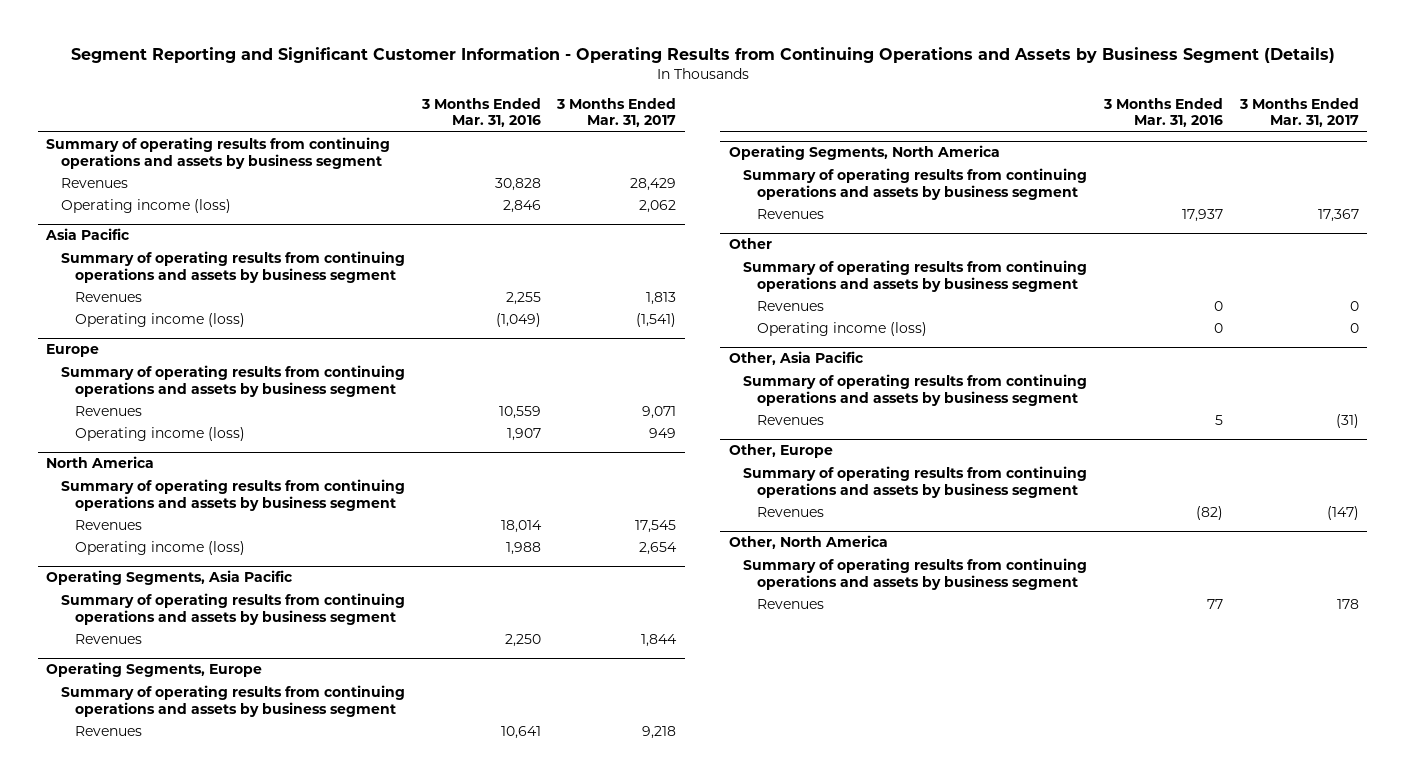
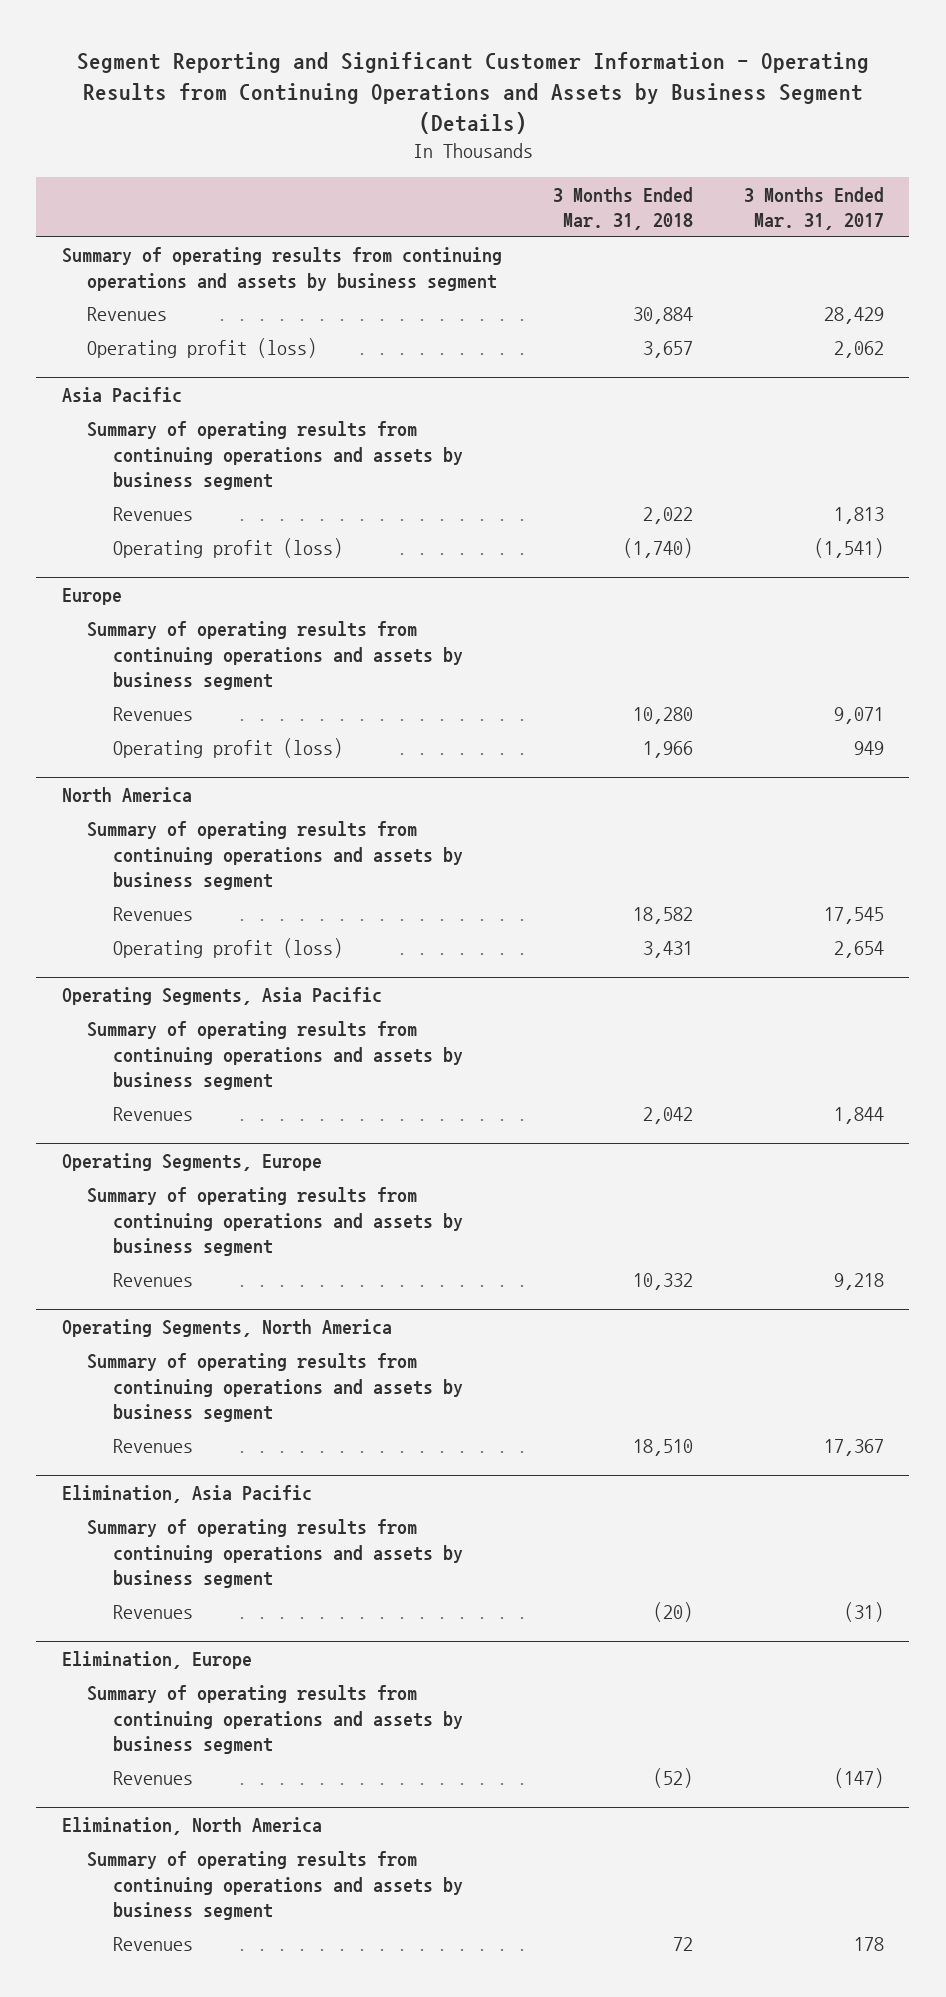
- | 3 Months Ended Mar. 31, 2016 | 3 Months Ended Mar. 31, 2017
+ | 3 Months Ended Mar. 31, 2018 | 3 Months Ended Mar. 31, 2017
- Operating income (loss) | 2,846 | 2,062
+ Operating profit (loss) | 3,657 | 2,062
@ Asia Pacific
- Operating income (loss) | (1,049) | (1,541)
+ Operating profit (loss) | (1,740) | (1,541)
@ Europe
- Operating income (loss) | 1,907 | 949
+ Operating profit (loss) | 1,966 | 949
@ North America
- Operating income (loss) | 1,988 | 2,654
+ Operating profit (loss) | 3,431 | 2,654
- Other
- Summary of operating results from continuing operations and assets by business segment
- Revenues | 0 | 0
- Operating income (loss) | 0 | 0
- Other, Asia Pacific
+ Elimination, Asia Pacific
- Other, Europe
+ Elimination, Europe
- Other, North America
+ Elimination, North America

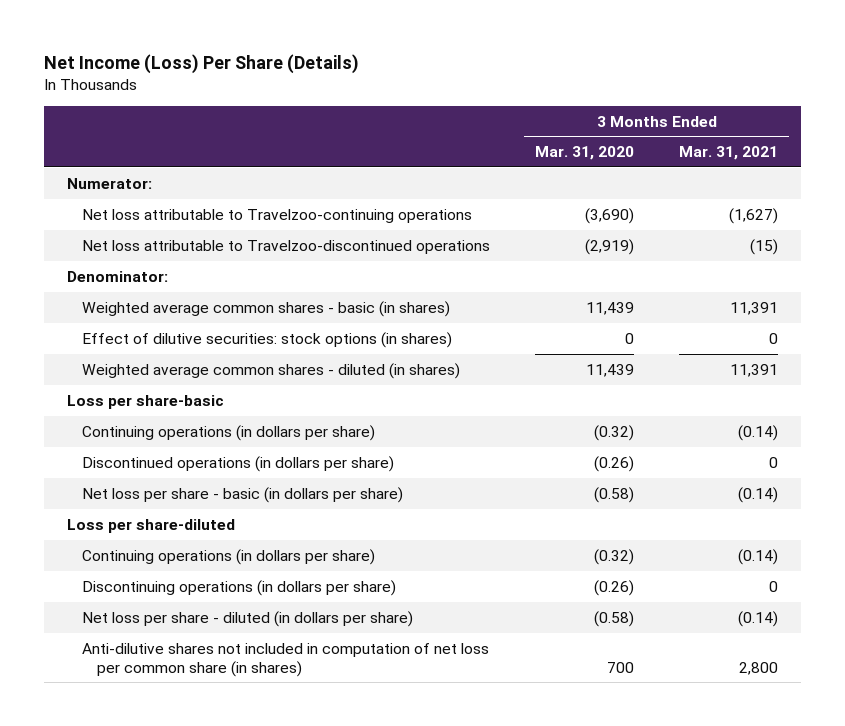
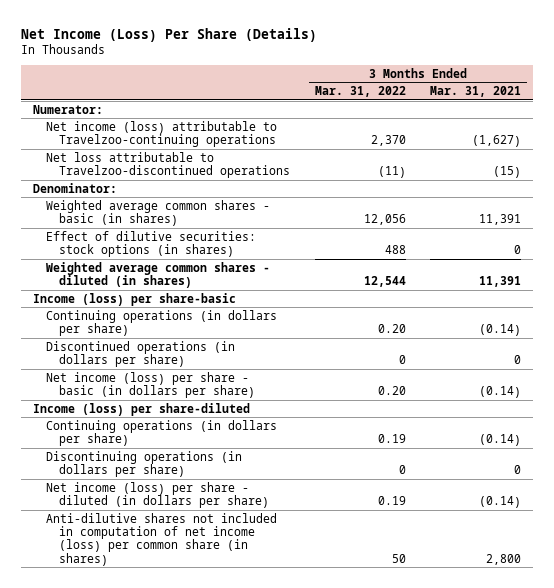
- | 3 Months Ended Mar. 31, 2020 | 3 Months Ended Mar. 31, 2021
+ | 3 Months Ended Mar. 31, 2022 | 3 Months Ended Mar. 31, 2021
- Net loss attributable to Travelzoo-continuing operations | (3,690) | (1,627)
+ Net income (loss) attributable to Travelzoo-continuing operations | 2,370 | (1,627)
- Loss per share-basic
+ Income (loss) per share-basic
- Net loss per share - basic (in dollars per share) | (0.58) | (0.14)
- Loss per share-diluted
+ Net income (loss) per share - basic (in dollars per share) | 0.20 | (0.14)
+ Income (loss) per share-diluted
- Net loss per share - diluted (in dollars per share) | (0.58) | (0.14)
- Anti-dilutive shares not included in computation of net loss per common share (in shares) | 700 | 2,800
+ Net income (loss) per share - diluted (in dollars per share) | 0.19 | (0.14)
+ Anti-dilutive shares not included in computation of net income (loss) per common share (in shares) | 50 | 2,800

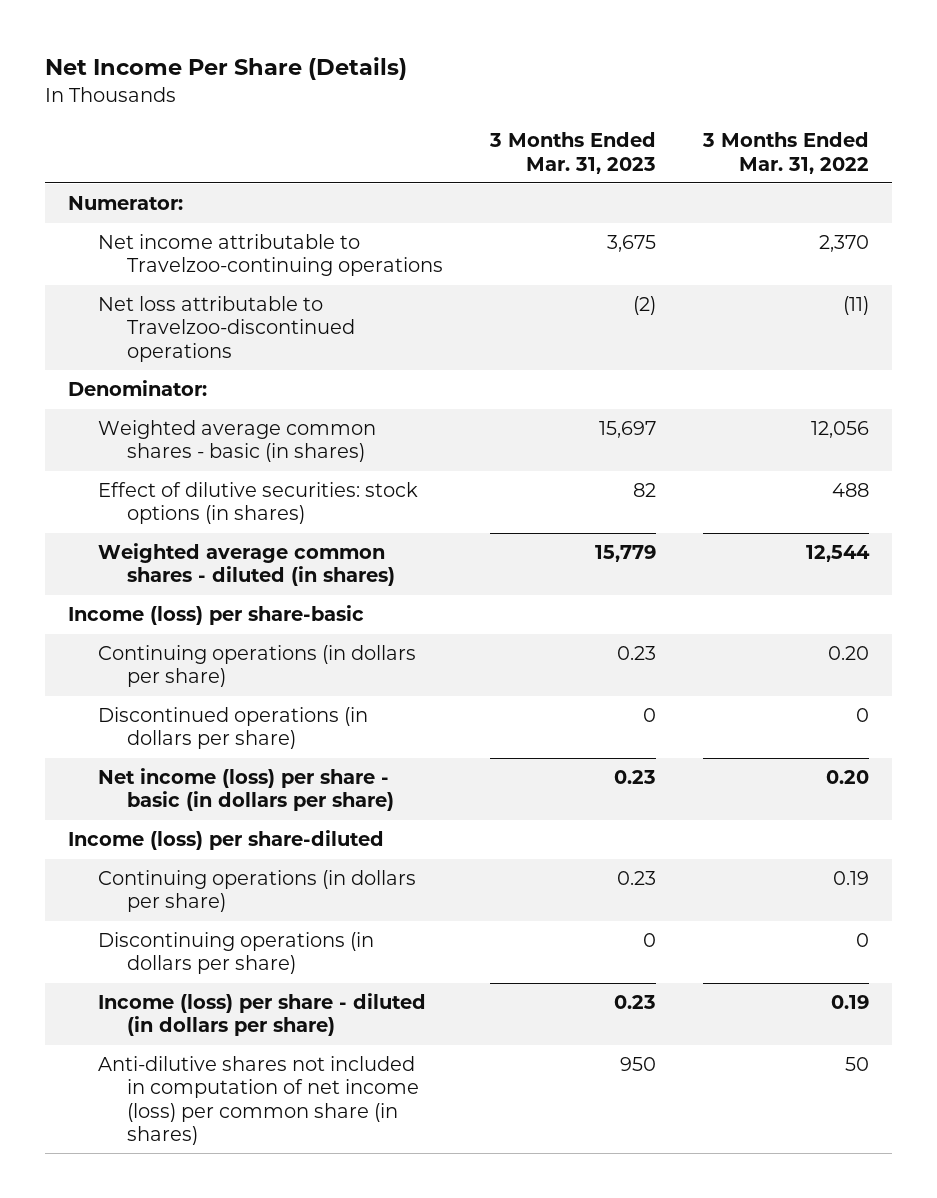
- Net Income (Loss) Per Share (Details)
+ Net Income Per Share (Details)
- | 3 Months Ended Mar. 31, 2022 | 3 Months Ended Mar. 31, 2021
+ | 3 Months Ended Mar. 31, 2023 | 3 Months Ended Mar. 31, 2022
- Net income (loss) attributable to Travelzoo-continuing operations | 2,370 | (1,627)
+ Net income attributable to Travelzoo-continuing operations | 3,675 | 2,370
- Net income (loss) per share - diluted (in dollars per share) | 0.19 | (0.14)
+ Income (loss) per share - diluted (in dollars per share) | 0.23 | 0.19

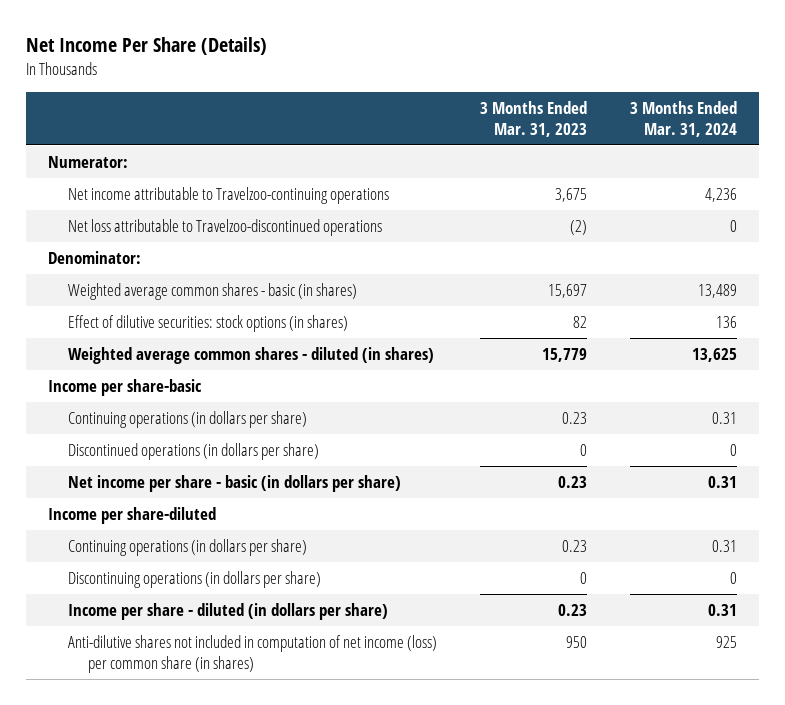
- | 3 Months Ended Mar. 31, 2023 | 3 Months Ended Mar. 31, 2022
+ | 3 Months Ended Mar. 31, 2023 | 3 Months Ended Mar. 31, 2024
- Income (loss) per share-basic
+ Income per share-basic
- Net income (loss) per share - basic (in dollars per share) | 0.23 | 0.20
- Income (loss) per share-diluted
+ Net income per share - basic (in dollars per share) | 0.23 | 0.31
+ Income per share-diluted
- Income (loss) per share - diluted (in dollars per share) | 0.23 | 0.19
+ Income per share - diluted (in dollars per share) | 0.23 | 0.31

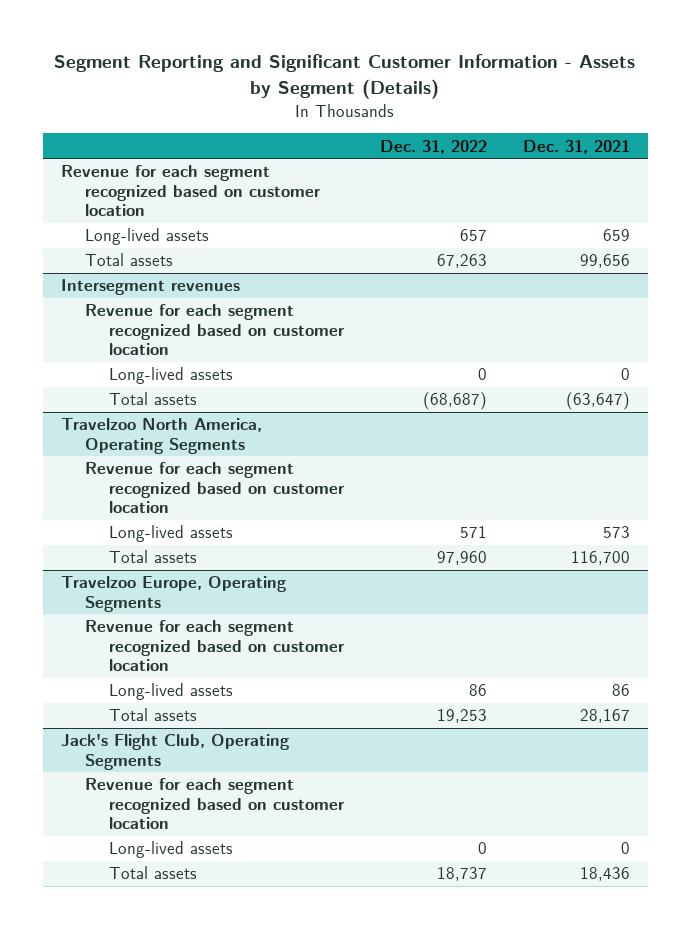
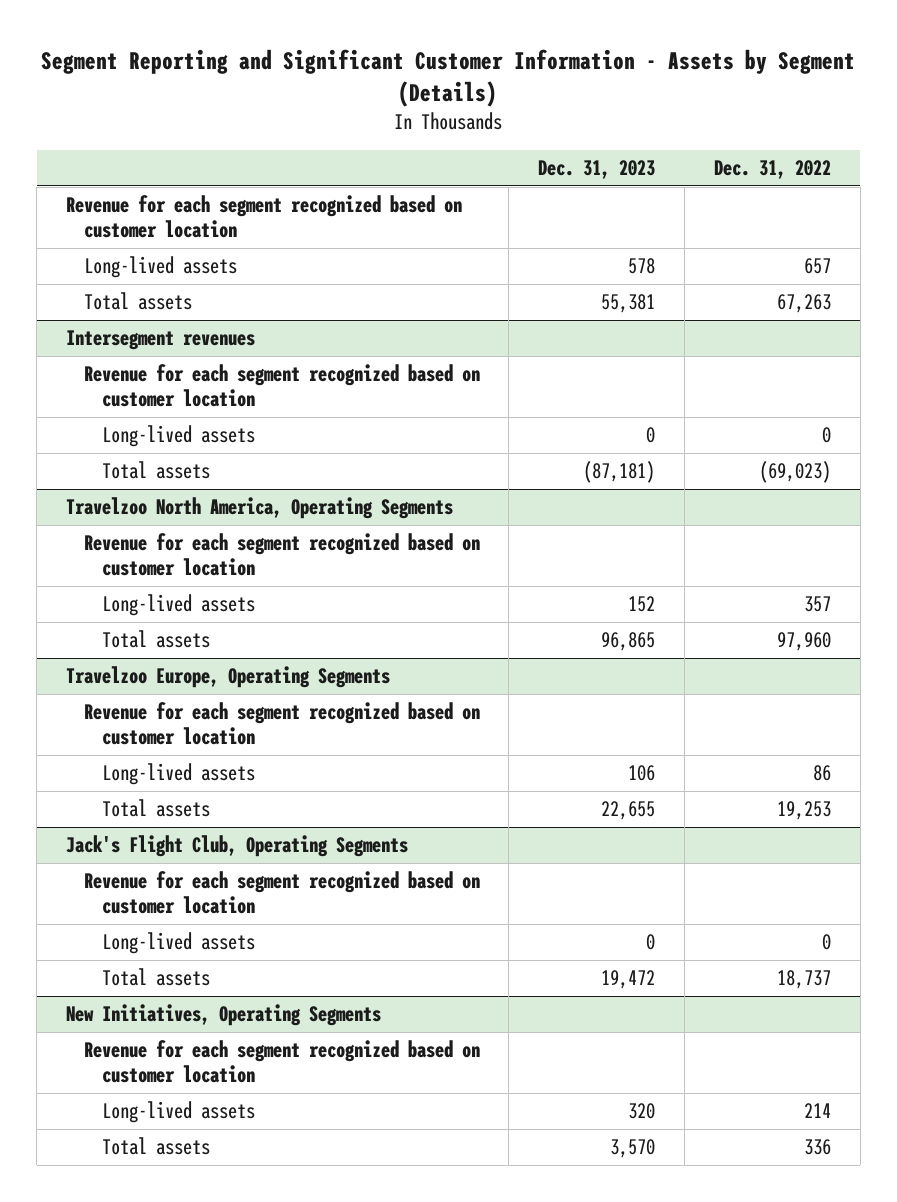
- | Dec. 31, 2022 | Dec. 31, 2021
+ | Dec. 31, 2023 | Dec. 31, 2022
@ Intersegment revenues
- Total assets | (68,687) | (63,647)
+ Total assets | (87,181) | (69,023)
@ Travelzoo North America, Operating Segments
- Long-lived assets | 571 | 573
+ Long-lived assets | 152 | 357
+ New Initiatives, Operating Segments
+ Revenue for each segment recognized based on customer location
+ Long-lived assets | 320 | 214
+ Total assets | 3,570 | 336

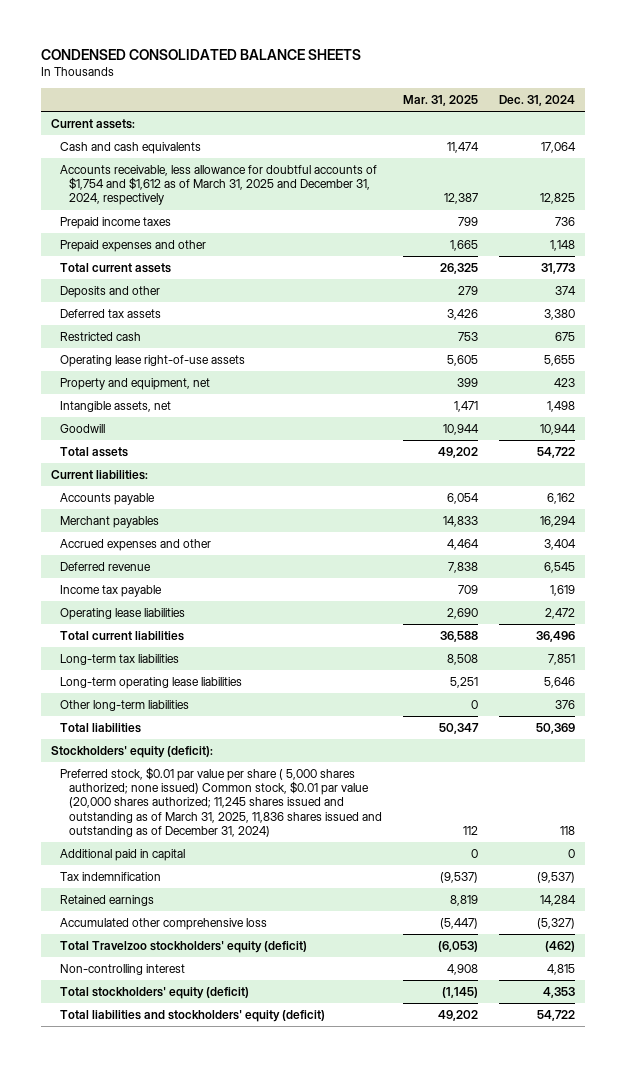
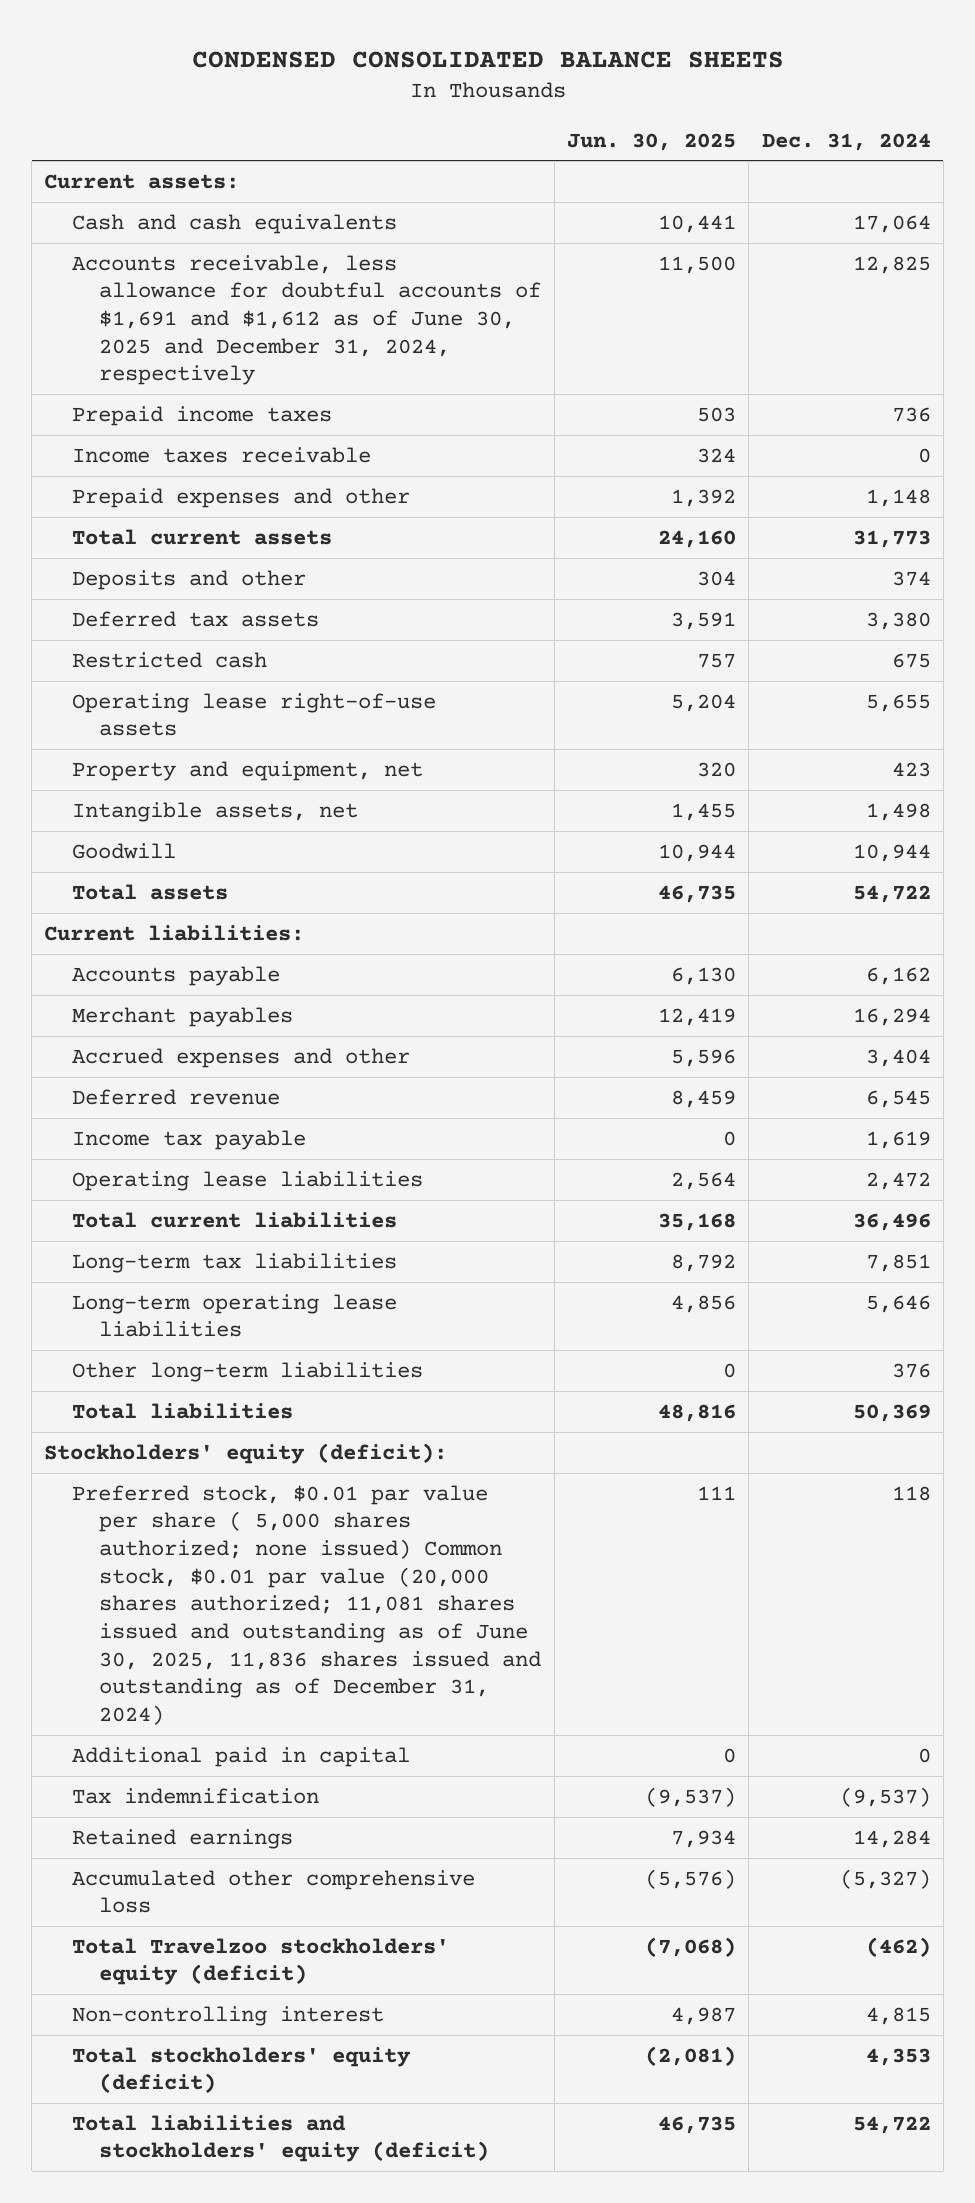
- | Mar. 31, 2025 | Dec. 31, 2024
+ | Jun. 30, 2025 | Dec. 31, 2024
- Accounts receivable, less allowance for doubtful accounts of $1,754 and $1,612 as of March 31, 2025 and December 31, 2024, respectively | 12,387 | 12,825
+ Accounts receivable, less allowance for doubtful accounts of $1,691 and $1,612 as of June 30, 2025 and December 31, 2024, respectively | 11,500 | 12,825
+ Income taxes receivable | 324 | 0
- Preferred stock, $0.01 par value per share ( 5,000 shares authorized; none issued) Common stock, $0.01 par value (20,000 shares authorized; 11,245 shares issued and outstanding as of March 31, 2025, 11,836 shares issued and outstanding as of December 31, 2024) | 112 | 118
+ Preferred stock, $0.01 par value per share ( 5,000 shares authorized; none issued) Common stock, $0.01 par value (20,000 shares authorized; 11,081 shares issued and outstanding as of June 30, 2025, 11,836 shares issued and outstanding as of December 31, 2024) | 111 | 118

